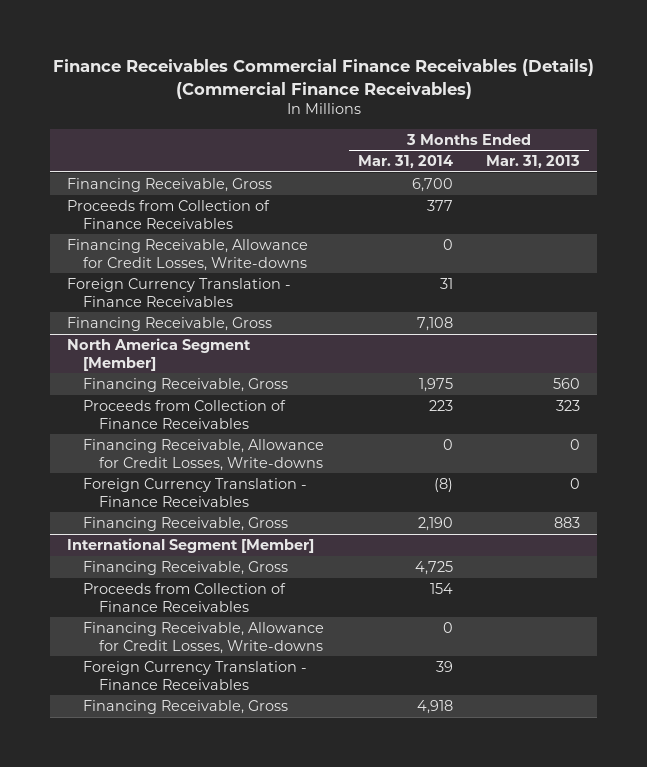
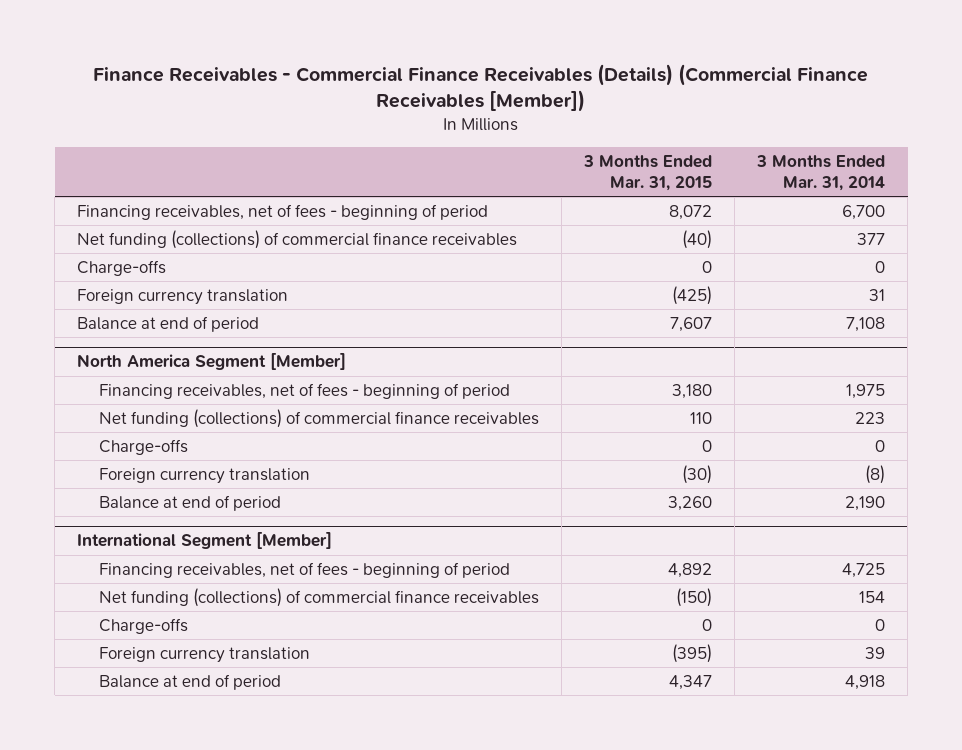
- Finance Receivables Commercial Finance Receivables (Details) (Commercial Finance Receivables)
+ Finance Receivables - Commercial Finance Receivables (Details) (Commercial Finance Receivables [Member])
- | 3 Months Ended Mar. 31, 2014 | 3 Months Ended Mar. 31, 2013
+ | 3 Months Ended Mar. 31, 2015 | 3 Months Ended Mar. 31, 2014
- Financing Receivable, Gross | 6,700 |
- Proceeds from Collection of Finance Receivables | 377 |
- Financing Receivable, Allowance for Credit Losses, Write-downs | 0 |
- Foreign Currency Translation - Finance Receivables | 31 |
- Financing Receivable, Gross | 7,108 |
+ Financing receivables, net of fees - beginning of period | 8,072 | 6,700
+ Net funding (collections) of commercial finance receivables | (40) | 377
+ Charge-offs | 0 | 0
+ Foreign currency translation | (425) | 31
+ Balance at end of period | 7,607 | 7,108
@ North America Segment [Member]
- Financing Receivable, Gross | 1,975 | 560
- Proceeds from Collection of Finance Receivables | 223 | 323
- Financing Receivable, Allowance for Credit Losses, Write-downs | 0 | 0
- Foreign Currency Translation - Finance Receivables | (8) | 0
- Financing Receivable, Gross | 2,190 | 883
+ Financing receivables, net of fees - beginning of period | 3,180 | 1,975
+ Net funding (collections) of commercial finance receivables | 110 | 223
+ Charge-offs | 0 | 0
+ Foreign currency translation | (30) | (8)
+ Balance at end of period | 3,260 | 2,190
@ International Segment [Member]
- Financing Receivable, Gross | 4,725 |
- Proceeds from Collection of Finance Receivables | 154 |
- Financing Receivable, Allowance for Credit Losses, Write-downs | 0 |
- Foreign Currency Translation - Finance Receivables | 39 |
- Financing Receivable, Gross | 4,918 |
+ Financing receivables, net of fees - beginning of period | 4,892 | 4,725
+ Net funding (collections) of commercial finance receivables | (150) | 154
+ Charge-offs | 0 | 0
+ Foreign currency translation | (395) | 39
+ Balance at end of period | 4,347 | 4,918

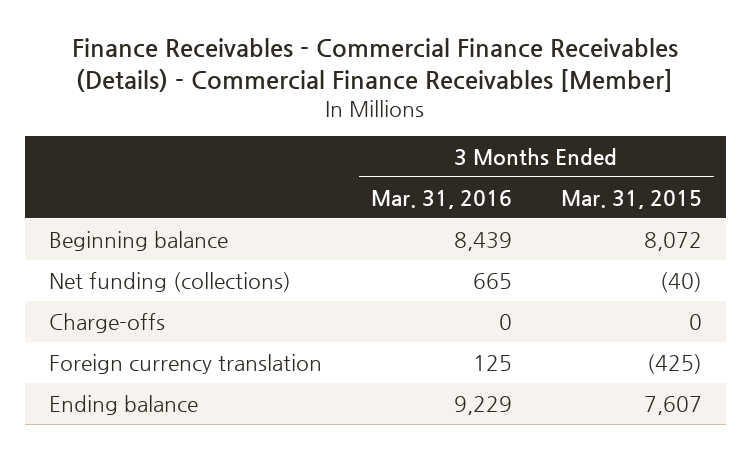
- Finance Receivables - Commercial Finance Receivables (Details) (Commercial Finance Receivables [Member])
+ Finance Receivables - Commercial Finance Receivables (Details) - Commercial Finance Receivables [Member]
- | 3 Months Ended Mar. 31, 2015 | 3 Months Ended Mar. 31, 2014
+ | 3 Months Ended Mar. 31, 2016 | 3 Months Ended Mar. 31, 2015
- Financing receivables, net of fees - beginning of period | 8,072 | 6,700
- Net funding (collections) of commercial finance receivables | (40) | 377
+ Beginning balance | 8,439 | 8,072
+ Net funding (collections) | 665 | (40)
- Balance at end of period | 7,607 | 7,108
- North America Segment [Member]
- Financing receivables, net of fees - beginning of period | 3,180 | 1,975
- Net funding (collections) of commercial finance receivables | 110 | 223
- Charge-offs | 0 | 0
- Foreign currency translation | (30) | (8)
- Balance at end of period | 3,260 | 2,190
- International Segment [Member]
- Financing receivables, net of fees - beginning of period | 4,892 | 4,725
- Net funding (collections) of commercial finance receivables | (150) | 154
- Charge-offs | 0 | 0
- Foreign currency translation | (395) | 39
- Balance at end of period | 4,347 | 4,918
+ Ending balance | 9,229 | 7,607

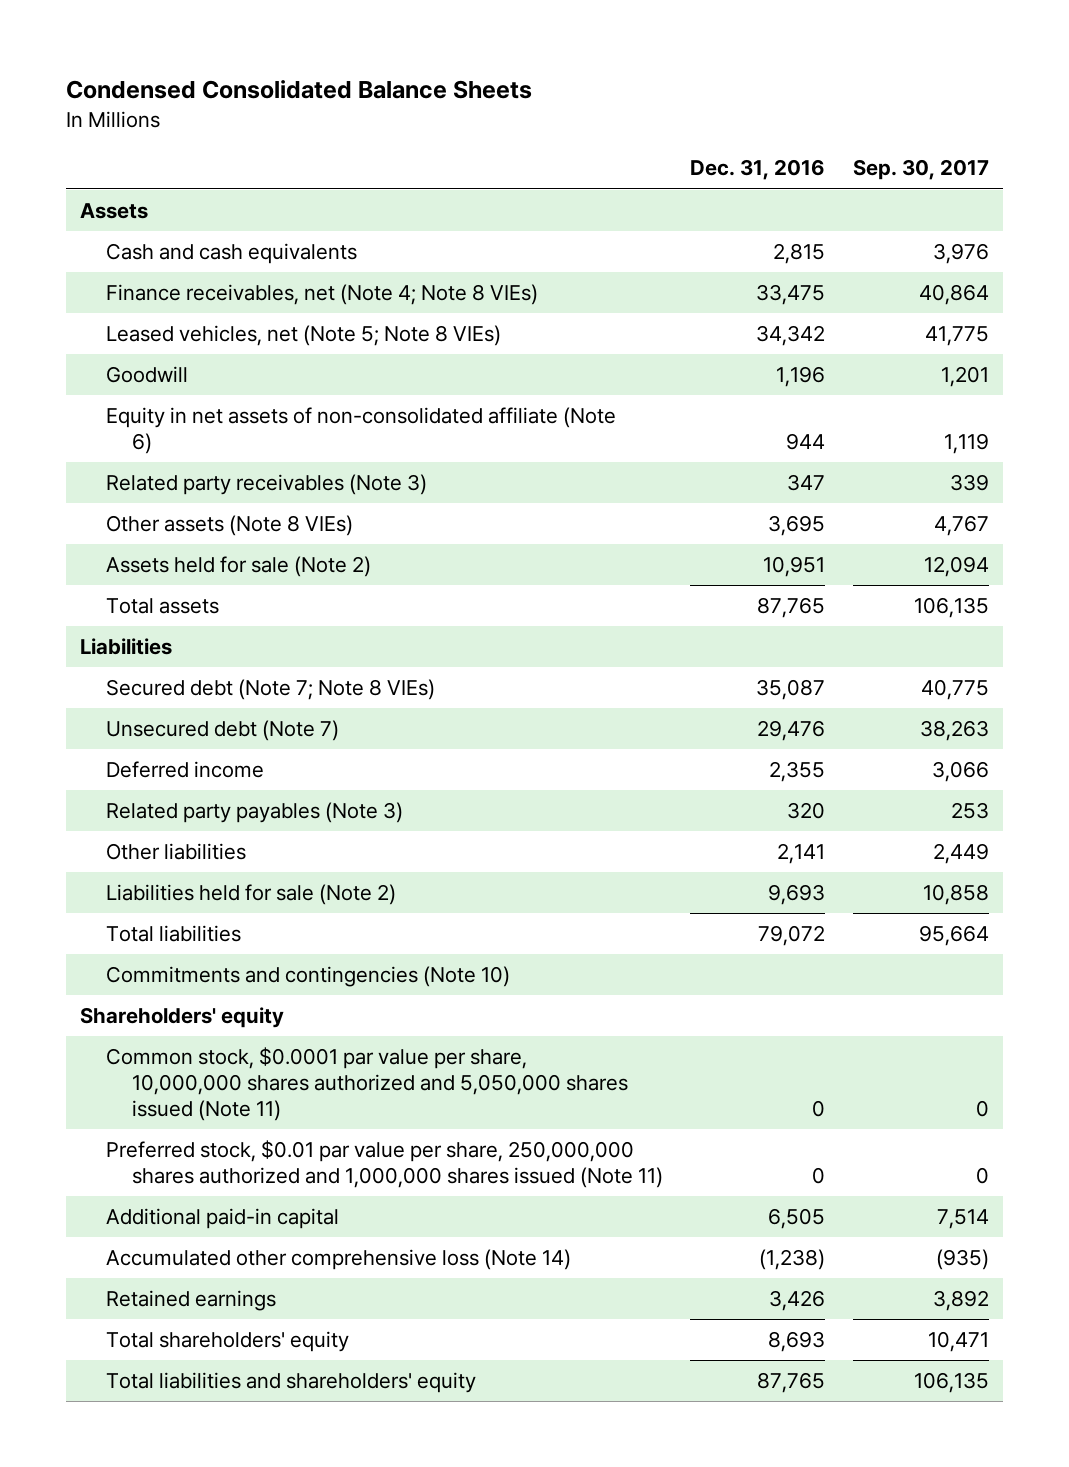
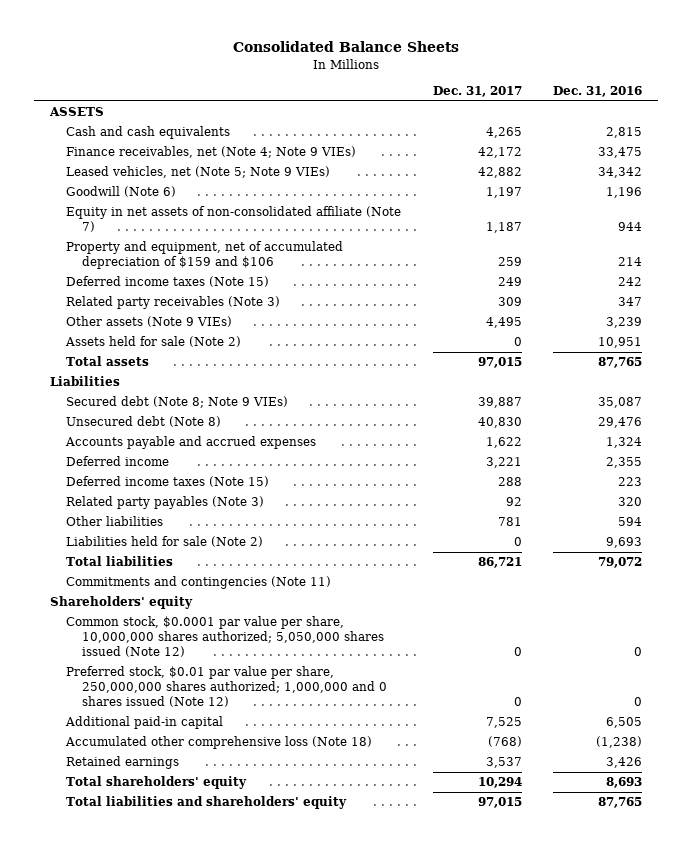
- Condensed Consolidated Balance Sheets
+ Consolidated Balance Sheets
- | Dec. 31, 2016 | Sep. 30, 2017
+ | Dec. 31, 2017 | Dec. 31, 2016
- Assets
+ ASSETS
- Finance receivables, net (Note 4; Note 8 VIEs) | 33,475 | 40,864
- Leased vehicles, net (Note 5; Note 8 VIEs) | 34,342 | 41,775
- Goodwill | 1,196 | 1,201
- Equity in net assets of non-consolidated affiliate (Note 6) | 944 | 1,119
+ Finance receivables, net (Note 4; Note 9 VIEs) | 42,172 | 33,475
+ Leased vehicles, net (Note 5; Note 9 VIEs) | 42,882 | 34,342
+ Goodwill (Note 6) | 1,197 | 1,196
+ Equity in net assets of non-consolidated affiliate (Note 7) | 1,187 | 944
+ Property and equipment, net of accumulated depreciation of $159 and $106 | 259 | 214
+ Deferred income taxes (Note 15) | 249 | 242
- Other assets (Note 8 VIEs) | 3,695 | 4,767
+ Other assets (Note 9 VIEs) | 4,495 | 3,239
- Secured debt (Note 7; Note 8 VIEs) | 35,087 | 40,775
- Unsecured debt (Note 7) | 29,476 | 38,263
+ Secured debt (Note 8; Note 9 VIEs) | 39,887 | 35,087
+ Unsecured debt (Note 8) | 40,830 | 29,476
+ Accounts payable and accrued expenses | 1,622 | 1,324
+ Deferred income taxes (Note 15) | 288 | 223
- Other liabilities | 2,141 | 2,449
+ Other liabilities | 781 | 594
- Commitments and contingencies (Note 10)
+ Commitments and contingencies (Note 11)
- Common stock, $0.0001 par value per share, 10,000,000 shares authorized and 5,050,000 shares issued (Note 11) | 0 | 0
- Preferred stock, $0.01 par value per share, 250,000,000 shares authorized and 1,000,000 shares issued (Note 11) | 0 | 0
+ Common stock, $0.0001 par value per share, 10,000,000 shares authorized; 5,050,000 shares issued (Note 12) | 0 | 0
+ Preferred stock, $0.01 par value per share, 250,000,000 shares authorized; 1,000,000 and 0 shares issued (Note 12) | 0 | 0
- Accumulated other comprehensive loss (Note 14) | (1,238) | (935)
+ Accumulated other comprehensive loss (Note 18) | (768) | (1,238)

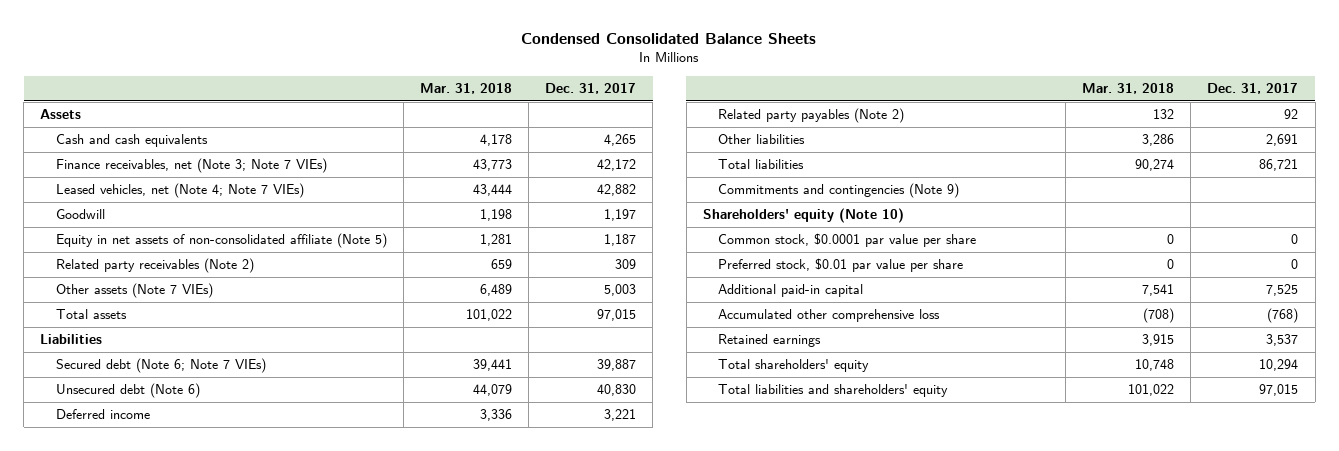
- Consolidated Balance Sheets
+ Condensed Consolidated Balance Sheets
- | Dec. 31, 2017 | Dec. 31, 2016
+ | Mar. 31, 2018 | Dec. 31, 2017
- ASSETS
+ Assets
- Finance receivables, net (Note 4; Note 9 VIEs) | 42,172 | 33,475
- Leased vehicles, net (Note 5; Note 9 VIEs) | 42,882 | 34,342
- Goodwill (Note 6) | 1,197 | 1,196
- Equity in net assets of non-consolidated affiliate (Note 7) | 1,187 | 944
- Property and equipment, net of accumulated depreciation of $159 and $106 | 259 | 214
- Deferred income taxes (Note 15) | 249 | 242
- Related party receivables (Note 3) | 309 | 347
- Other assets (Note 9 VIEs) | 4,495 | 3,239
- Assets held for sale (Note 2) | 0 | 10,951
+ Finance receivables, net (Note 3; Note 7 VIEs) | 43,773 | 42,172
+ Leased vehicles, net (Note 4; Note 7 VIEs) | 43,444 | 42,882
+ Goodwill | 1,198 | 1,197
+ Equity in net assets of non-consolidated affiliate (Note 5) | 1,281 | 1,187
+ Related party receivables (Note 2) | 659 | 309
+ Other assets (Note 7 VIEs) | 6,489 | 5,003
- Secured debt (Note 8; Note 9 VIEs) | 39,887 | 35,087
- Unsecured debt (Note 8) | 40,830 | 29,476
- Accounts payable and accrued expenses | 1,622 | 1,324
+ Secured debt (Note 6; Note 7 VIEs) | 39,441 | 39,887
+ Unsecured debt (Note 6) | 44,079 | 40,830
- Deferred income taxes (Note 15) | 288 | 223
- Related party payables (Note 3) | 92 | 320
- Other liabilities | 781 | 594
- Liabilities held for sale (Note 2) | 0 | 9,693
+ Related party payables (Note 2) | 132 | 92
+ Other liabilities | 3,286 | 2,691
- Commitments and contingencies (Note 11)
- Shareholders' equity
- Common stock, $0.0001 par value per share, 10,000,000 shares authorized; 5,050,000 shares issued (Note 12) | 0 | 0
- Preferred stock, $0.01 par value per share, 250,000,000 shares authorized; 1,000,000 and 0 shares issued (Note 12) | 0 | 0
+ Commitments and contingencies (Note 9)
+ Shareholders' equity (Note 10)
+ Common stock, $0.0001 par value per share | 0 | 0
+ Preferred stock, $0.01 par value per share | 0 | 0
- Accumulated other comprehensive loss (Note 18) | (768) | (1,238)
+ Accumulated other comprehensive loss | (708) | (768)

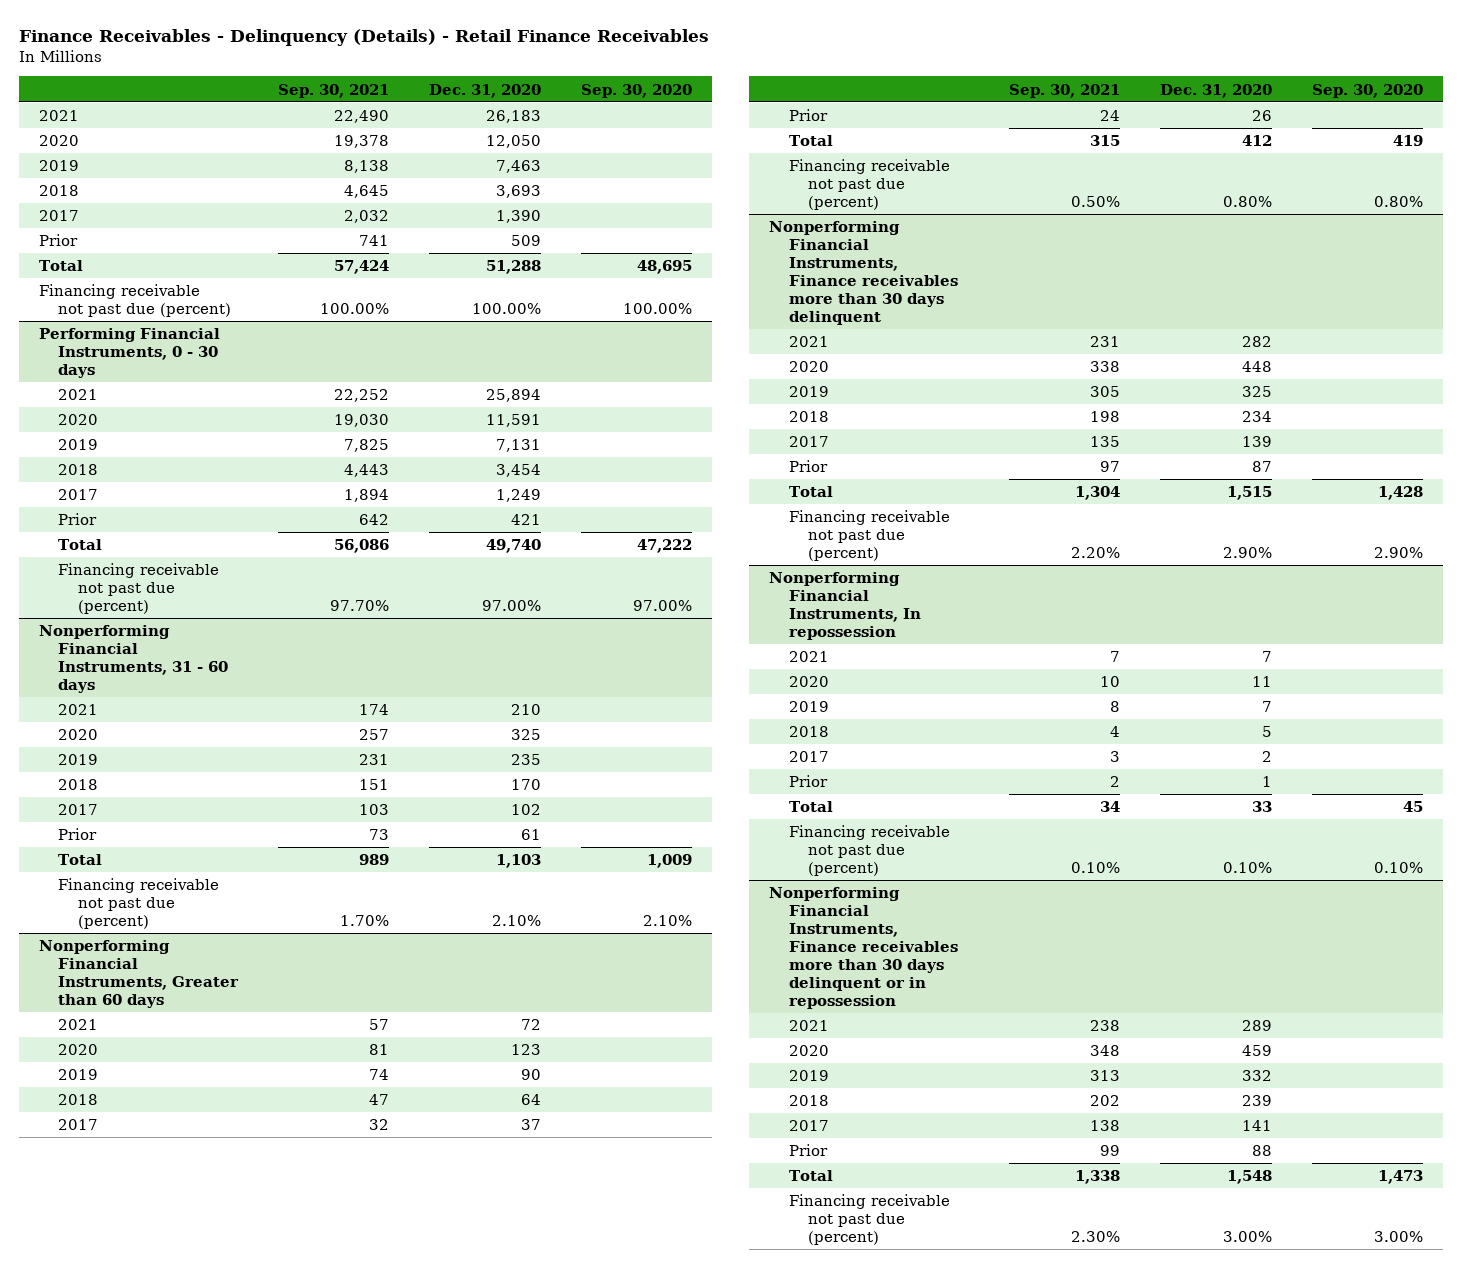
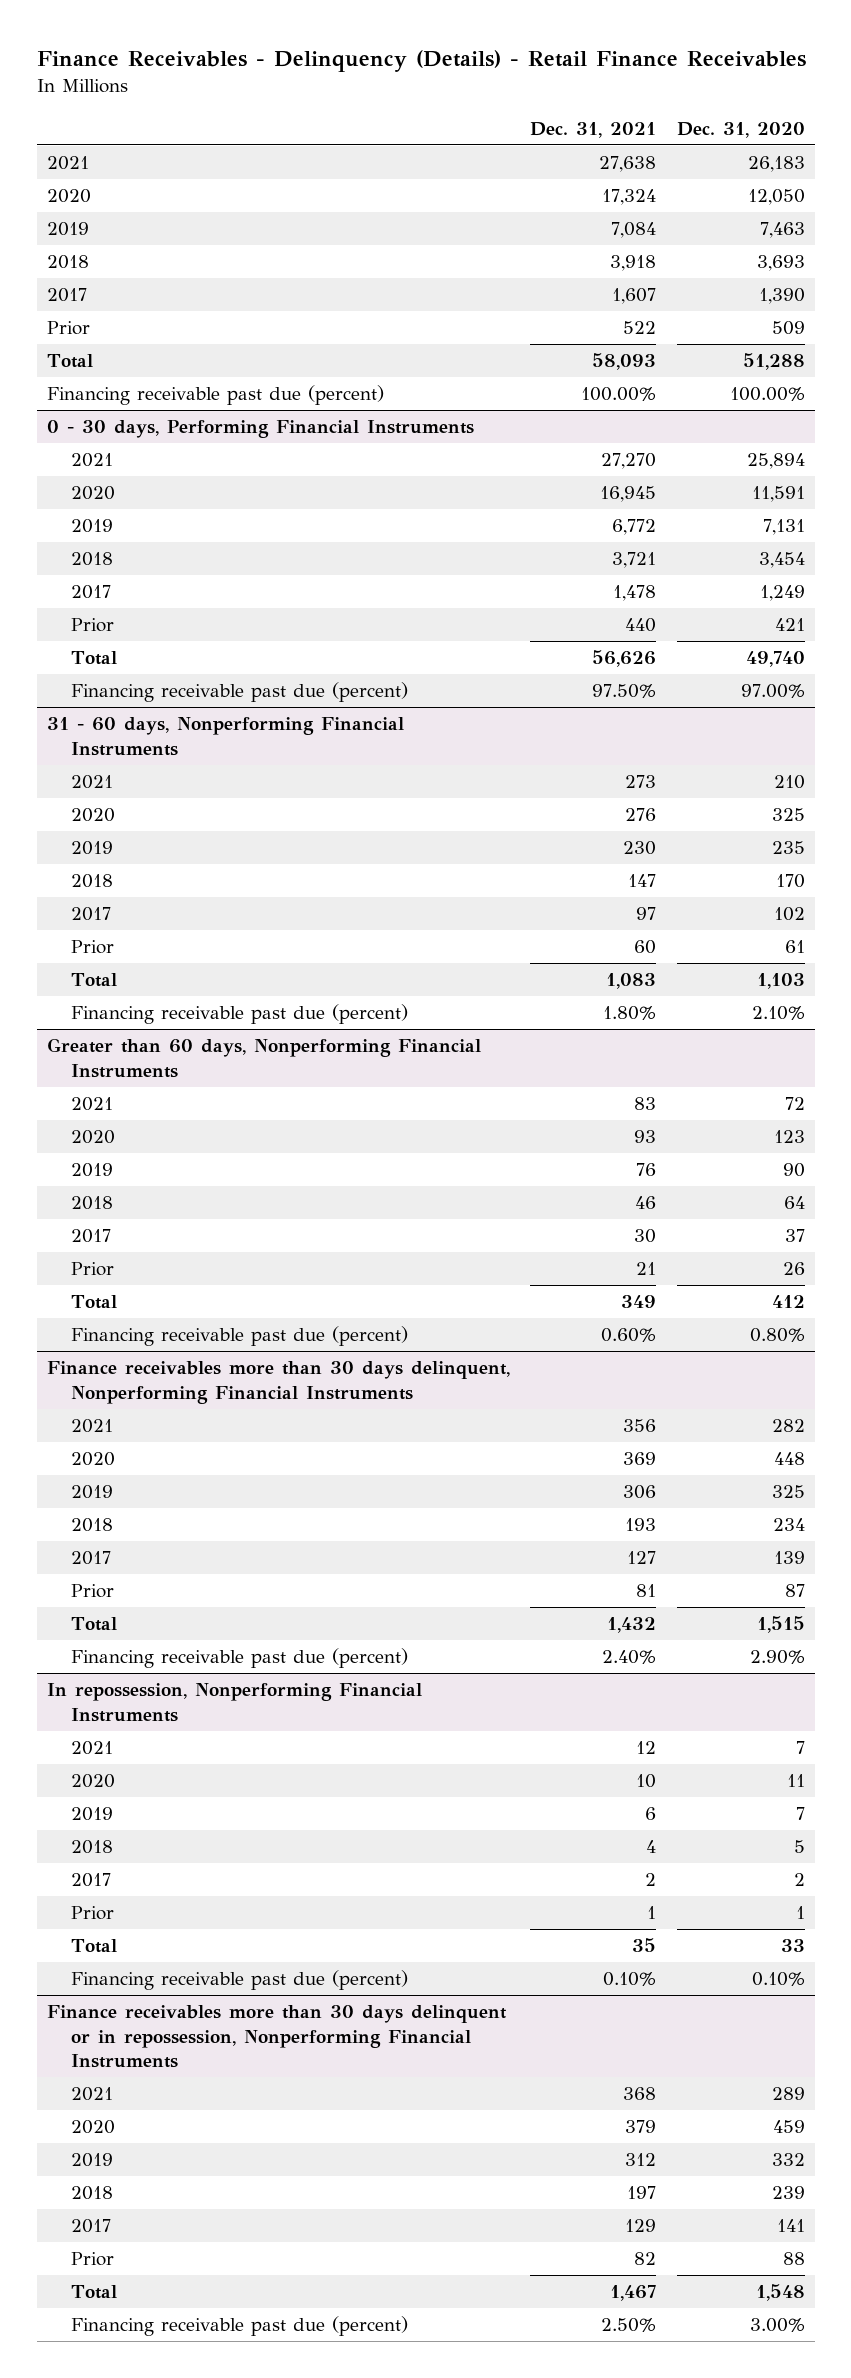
- | Sep. 30, 2021 | Dec. 31, 2020 | Sep. 30, 2020
+ | Dec. 31, 2021 | Dec. 31, 2020
- Financing receivable not past due (percent) | 100.00% | 100.00% | 100.00%
- Performing Financial Instruments, 0 - 30 days
+ Financing receivable past due (percent) | 100.00% | 100.00%
+ 0 - 30 days, Performing Financial Instruments
- Financing receivable not past due (percent) | 97.70% | 97.00% | 97.00%
- Nonperforming Financial Instruments, 31 - 60 days
+ Financing receivable past due (percent) | 97.50% | 97.00%
+ 31 - 60 days, Nonperforming Financial Instruments
- Financing receivable not past due (percent) | 1.70% | 2.10% | 2.10%
- Nonperforming Financial Instruments, Greater than 60 days
+ Financing receivable past due (percent) | 1.80% | 2.10%
+ Greater than 60 days, Nonperforming Financial Instruments
- Financing receivable not past due (percent) | 0.50% | 0.80% | 0.80%
- Nonperforming Financial Instruments, Finance receivables more than 30 days delinquent
+ Financing receivable past due (percent) | 0.60% | 0.80%
+ Finance receivables more than 30 days delinquent, Nonperforming Financial Instruments
- Financing receivable not past due (percent) | 2.20% | 2.90% | 2.90%
- Nonperforming Financial Instruments, In repossession
+ Financing receivable past due (percent) | 2.40% | 2.90%
+ In repossession, Nonperforming Financial Instruments
- Financing receivable not past due (percent) | 0.10% | 0.10% | 0.10%
- Nonperforming Financial Instruments, Finance receivables more than 30 days delinquent or in repossession
+ Financing receivable past due (percent) | 0.10% | 0.10%
+ Finance receivables more than 30 days delinquent or in repossession, Nonperforming Financial Instruments
- Financing receivable not past due (percent) | 2.30% | 3.00% | 3.00%
+ Financing receivable past due (percent) | 2.50% | 3.00%

